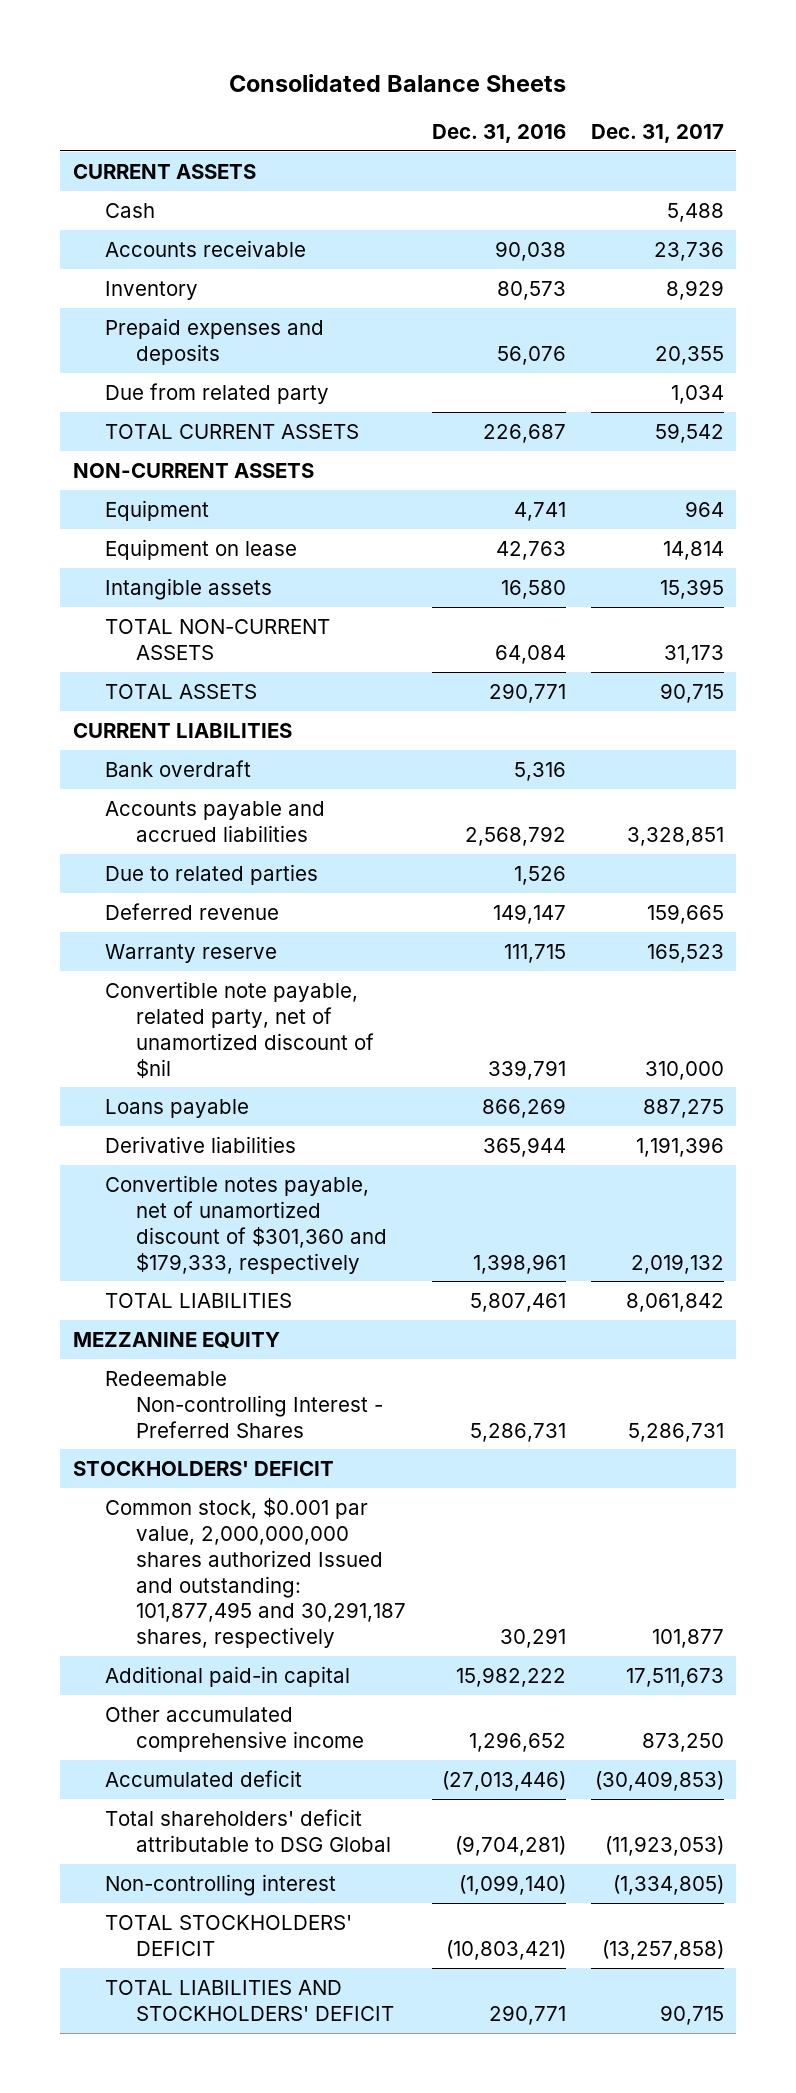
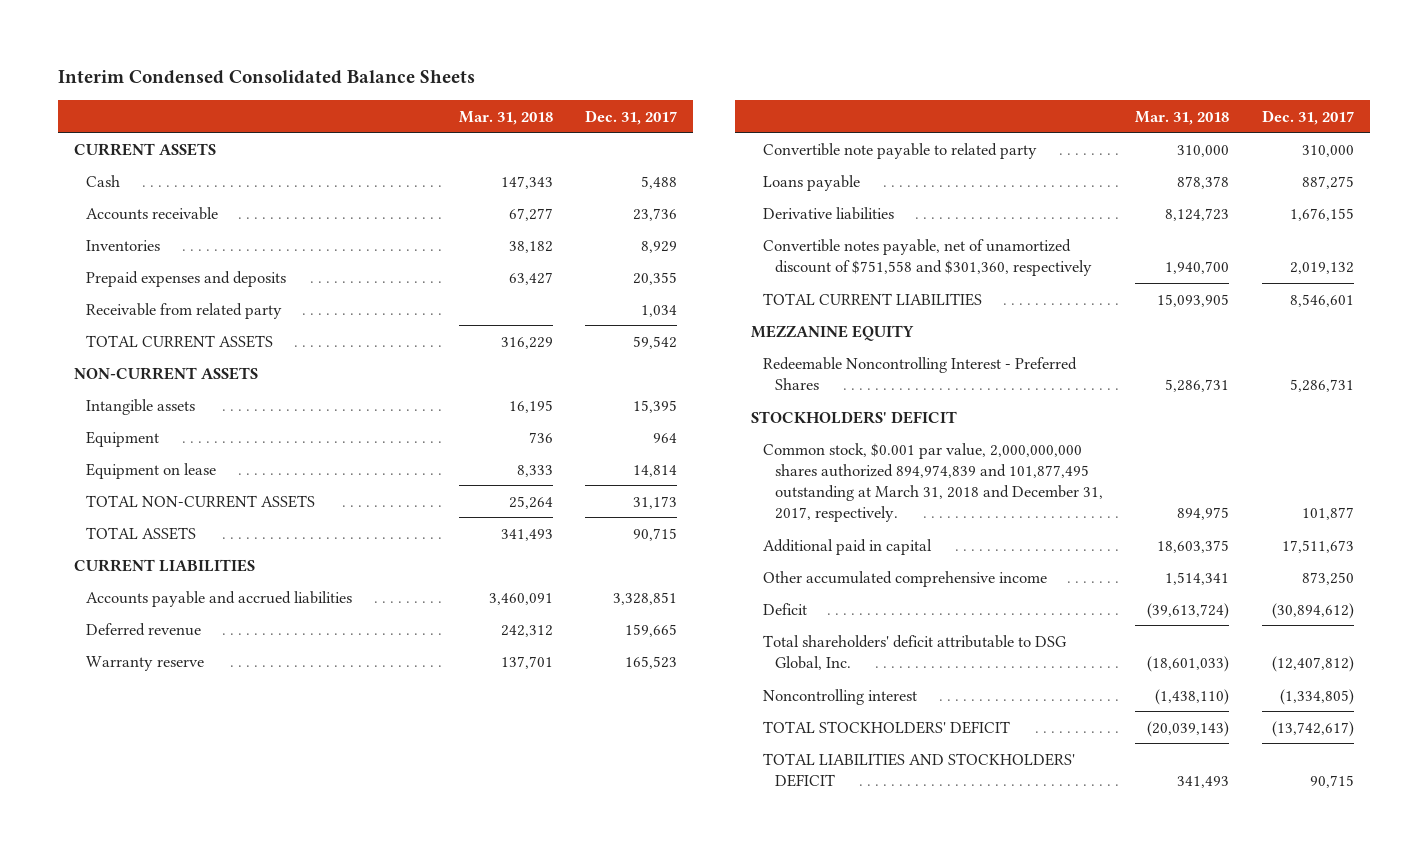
- Consolidated Balance Sheets
+ Interim Condensed Consolidated Balance Sheets
- | Dec. 31, 2016 | Dec. 31, 2017
+ | Mar. 31, 2018 | Dec. 31, 2017
- Inventory | 80,573 | 8,929
+ Inventories | 38,182 | 8,929
- Due from related party | | 1,034
+ Receivable from related party | | 1,034
moved up: Intangible assets | 16,195 | 15,395
- Bank overdraft | 5,316 |
- Due to related parties | 1,526 |
- Convertible note payable, related party, net of unamortized discount of $nil | 339,791 | 310,000
+ Convertible note payable to related party | 310,000 | 310,000
- Derivative liabilities | 365,944 | 1,191,396
- Convertible notes payable, net of unamortized discount of $301,360 and $179,333, respectively | 1,398,961 | 2,019,132
- TOTAL LIABILITIES | 5,807,461 | 8,061,842
+ Derivative liabilities | 8,124,723 | 1,676,155
+ Convertible notes payable, net of unamortized discount of $751,558 and $301,360, respectively | 1,940,700 | 2,019,132
+ TOTAL CURRENT LIABILITIES | 15,093,905 | 8,546,601
- Redeemable Non-controlling Interest - Preferred Shares | 5,286,731 | 5,286,731
+ Redeemable Noncontrolling Interest - Preferred Shares | 5,286,731 | 5,286,731
- Common stock, $0.001 par value, 2,000,000,000 shares authorized Issued and outstanding: 101,877,495 and 30,291,187 shares, respectively | 30,291 | 101,877
- Additional paid-in capital | 15,982,222 | 17,511,673
+ Common stock, $0.001 par value, 2,000,000,000 shares authorized 894,974,839 and 101,877,495 outstanding at March 31, 2018 and December 31, 2017, respectively. | 894,975 | 101,877
+ Additional paid in capital | 18,603,375 | 17,511,673
- Accumulated deficit | (27,013,446) | (30,409,853)
- Total shareholders' deficit attributable to DSG Global | (9,704,281) | (11,923,053)
- Non-controlling interest | (1,099,140) | (1,334,805)
- TOTAL STOCKHOLDERS' DEFICIT | (10,803,421) | (13,257,858)
+ Deficit | (39,613,724) | (30,894,612)
+ Total shareholders' deficit attributable to DSG Global, Inc. | (18,601,033) | (12,407,812)
+ Noncontrolling interest | (1,438,110) | (1,334,805)
+ TOTAL STOCKHOLDERS' DEFICIT | (20,039,143) | (13,742,617)

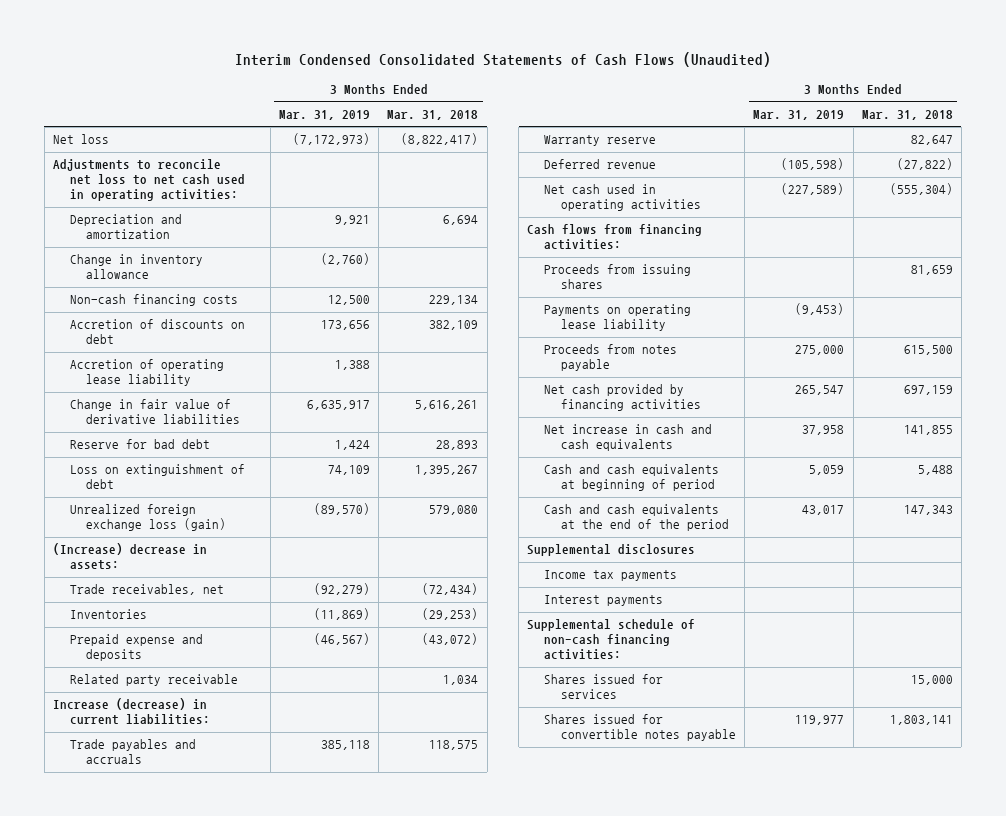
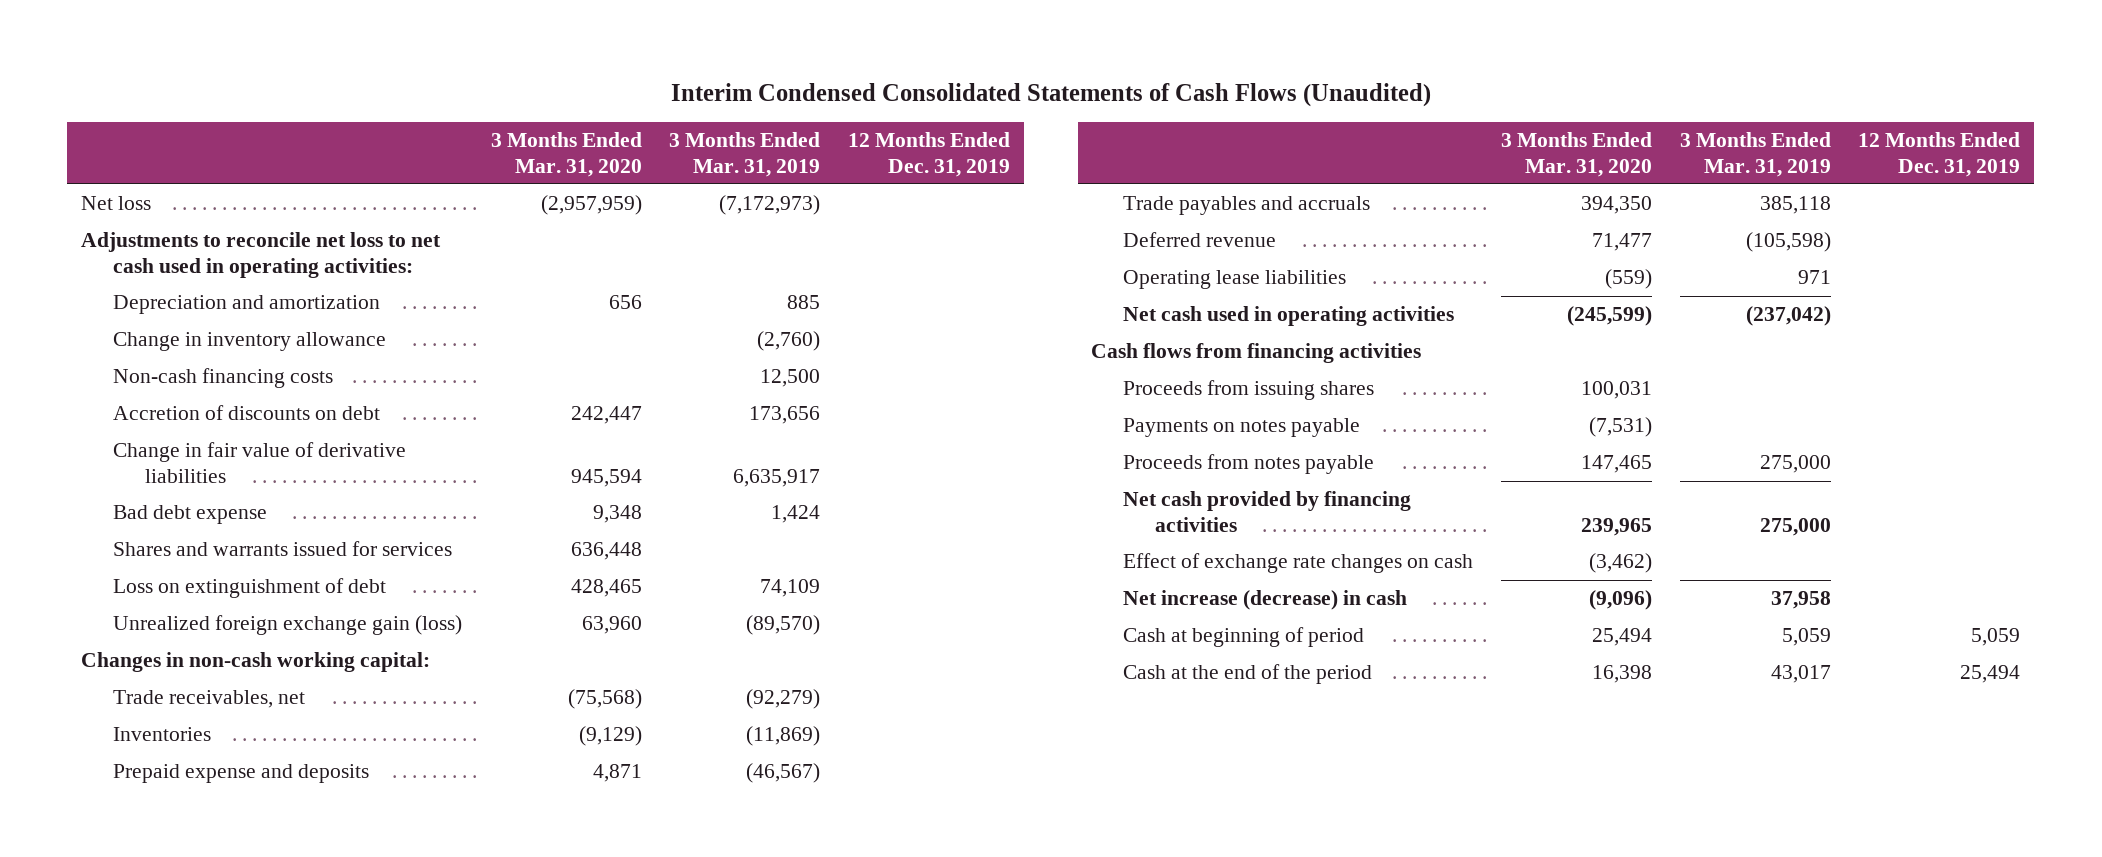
- | 3 Months Ended Mar. 31, 2019 | 3 Months Ended Mar. 31, 2018
+ | 3 Months Ended Mar. 31, 2020 | 3 Months Ended Mar. 31, 2019 | 12 Months Ended Dec. 31, 2019
- Depreciation and amortization | 9,921 | 6,694
+ Depreciation and amortization | 656 | 885 |
- Accretion of operating lease liability | 1,388 |
- Reserve for bad debt | 1,424 | 28,893
+ Bad debt expense | 9,348 | 1,424 |
+ Shares and warrants issued for services | 636,448 | |
- Unrealized foreign exchange loss (gain) | (89,570) | 579,080
- (Increase) decrease in assets:
+ Unrealized foreign exchange gain (loss) | 63,960 | (89,570) |
+ Changes in non-cash working capital:
- Related party receivable | | 1,034
- Increase (decrease) in current liabilities:
- Warranty reserve | | 82,647
- Net cash used in operating activities | (227,589) | (555,304)
- Cash flows from financing activities:
+ Operating lease liabilities | (559) | 971 |
+ Net cash used in operating activities | (245,599) | (237,042) |
+ Cash flows from financing activities
- Payments on operating lease liability | (9,453) |
+ Payments on notes payable | (7,531) | |
- Net cash provided by financing activities | 265,547 | 697,159
- Net increase in cash and cash equivalents | 37,958 | 141,855
- Cash and cash equivalents at beginning of period | 5,059 | 5,488
- Cash and cash equivalents at the end of the period | 43,017 | 147,343
- Supplemental disclosures
- Income tax payments
- Interest payments
- Supplemental schedule of non-cash financing activities:
- Shares issued for services | | 15,000
- Shares issued for convertible notes payable | 119,977 | 1,803,141
+ Net cash provided by financing activities | 239,965 | 275,000 |
+ Effect of exchange rate changes on cash | (3,462) | |
+ Net increase (decrease) in cash | (9,096) | 37,958 |
+ Cash at beginning of period | 25,494 | 5,059 | 5,059
+ Cash at the end of the period | 16,398 | 43,017 | 25,494

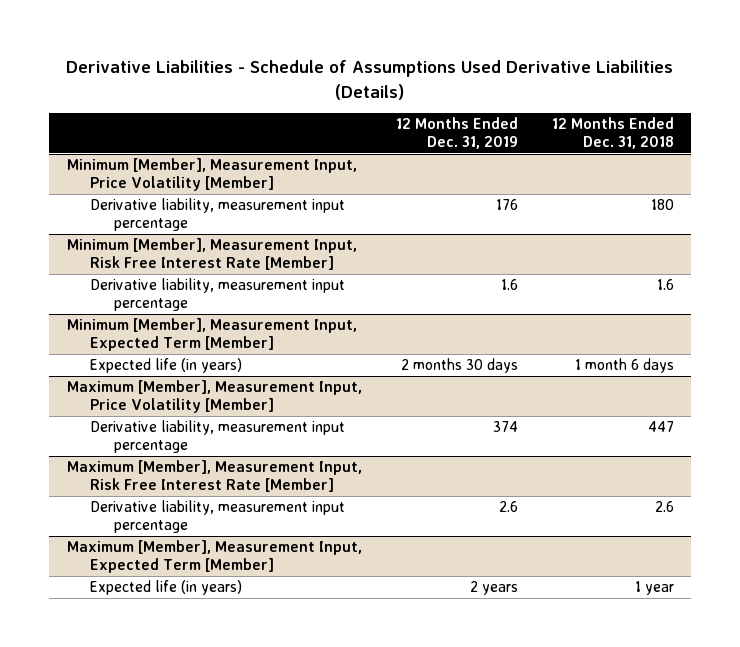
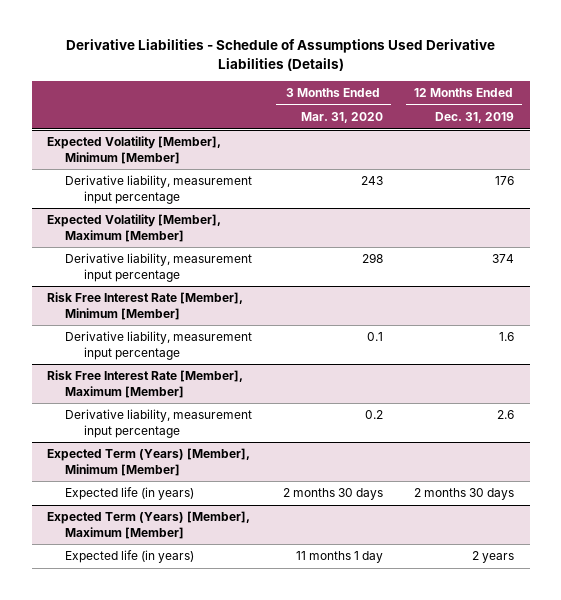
- | 12 Months Ended Dec. 31, 2019 | 12 Months Ended Dec. 31, 2018
+ | 3 Months Ended Mar. 31, 2020 | 12 Months Ended Dec. 31, 2019
- Minimum [Member], Measurement Input, Price Volatility [Member]
+ Expected Volatility [Member], Minimum [Member]
- Minimum [Member], Measurement Input, Risk Free Interest Rate [Member]
- Derivative liability, measurement input percentage | 1.6 | 1.6
- Minimum [Member], Measurement Input, Expected Term [Member]
- Expected life (in years) | 2 months 30 days | 1 month 6 days
- Maximum [Member], Measurement Input, Price Volatility [Member]
+ Expected Volatility [Member], Maximum [Member]
- Maximum [Member], Measurement Input, Risk Free Interest Rate [Member]
+ Risk Free Interest Rate [Member], Minimum [Member]
+ Derivative liability, measurement input percentage | 0.1 | 1.6
+ Risk Free Interest Rate [Member], Maximum [Member]
- Maximum [Member], Measurement Input, Expected Term [Member]
+ Expected Term (Years) [Member], Minimum [Member]
+ Expected life (in years) | 2 months 30 days | 2 months 30 days
+ Expected Term (Years) [Member], Maximum [Member]

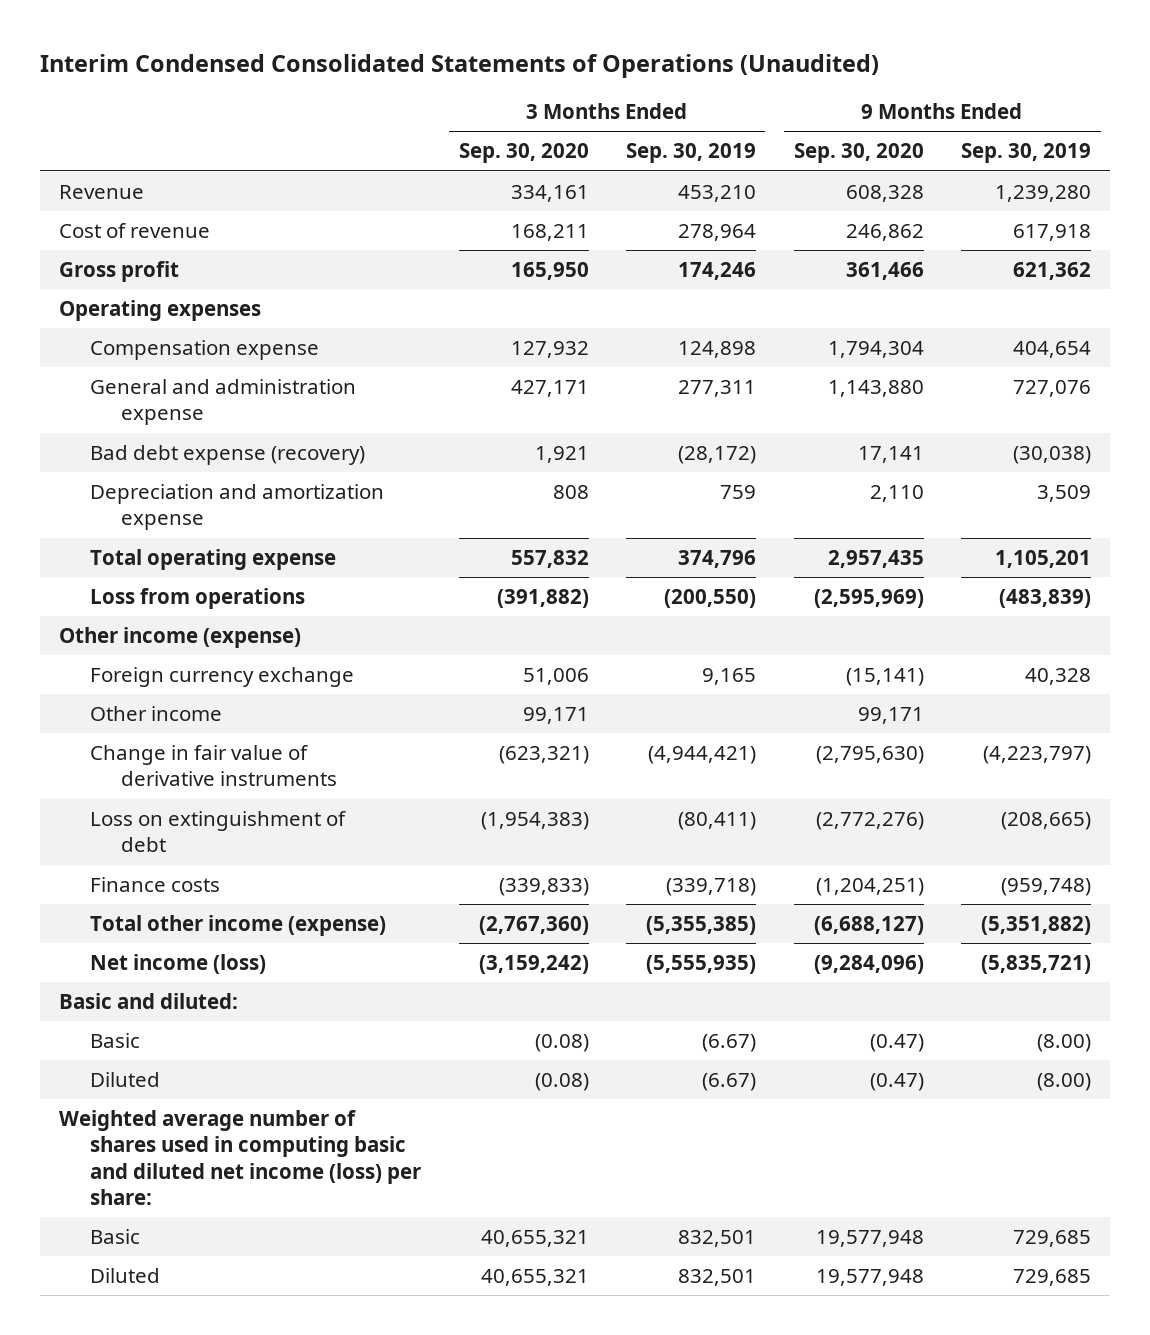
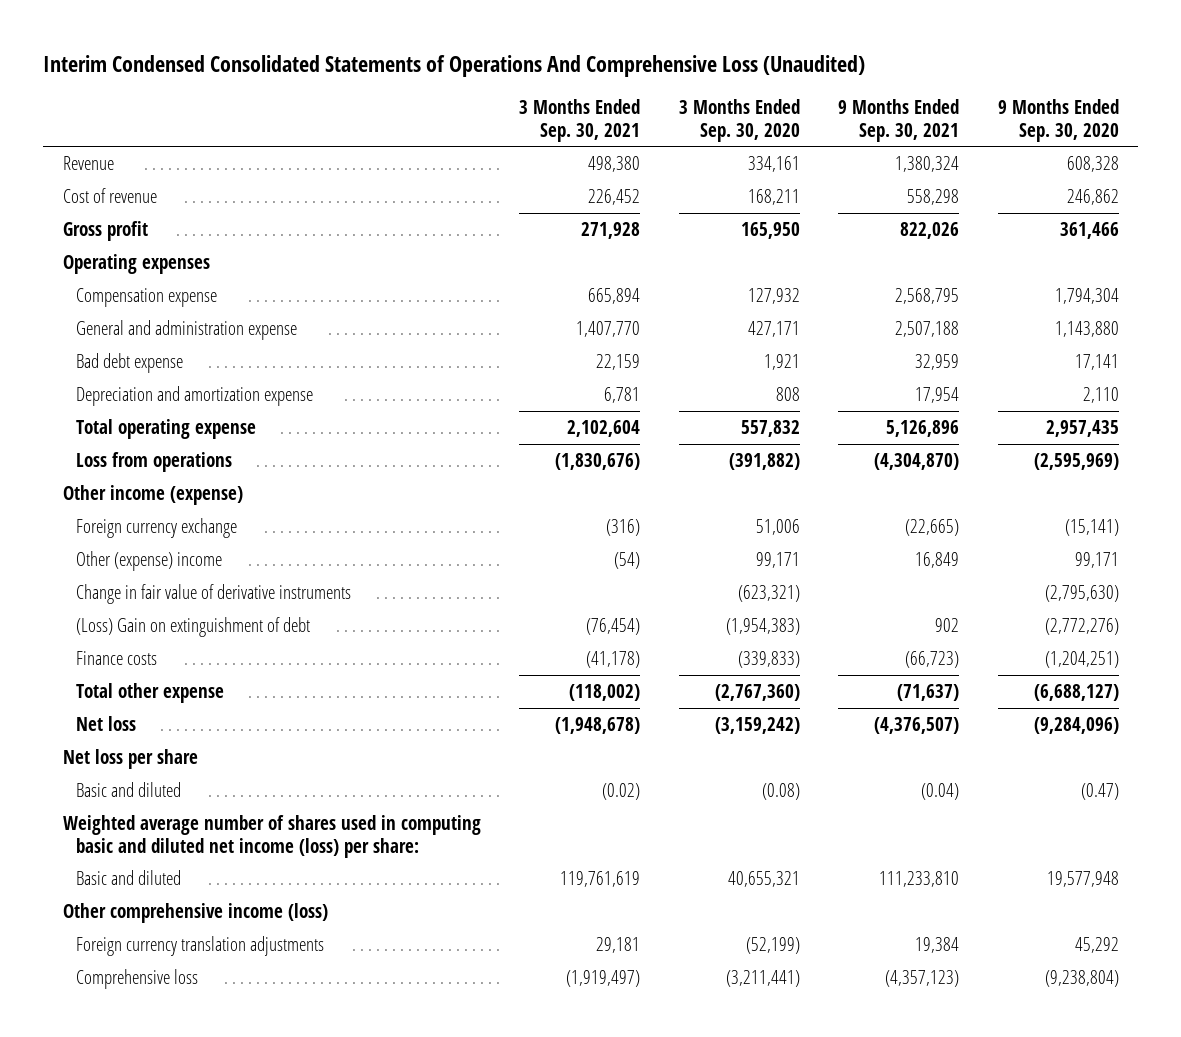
- Interim Condensed Consolidated Statements of Operations (Unaudited)
+ Interim Condensed Consolidated Statements of Operations And Comprehensive Loss (Unaudited)
- | 3 Months Ended Sep. 30, 2020 | 3 Months Ended Sep. 30, 2019 | 9 Months Ended Sep. 30, 2020 | 9 Months Ended Sep. 30, 2019
+ | 3 Months Ended Sep. 30, 2021 | 3 Months Ended Sep. 30, 2020 | 9 Months Ended Sep. 30, 2021 | 9 Months Ended Sep. 30, 2020
- Bad debt expense (recovery) | 1,921 | (28,172) | 17,141 | (30,038)
+ Bad debt expense | 22,159 | 1,921 | 32,959 | 17,141
- Other income | 99,171 | | 99,171 |
+ Other (expense) income | (54) | 99,171 | 16,849 | 99,171
- Loss on extinguishment of debt | (1,954,383) | (80,411) | (2,772,276) | (208,665)
+ (Loss) Gain on extinguishment of debt | (76,454) | (1,954,383) | 902 | (2,772,276)
- Total other income (expense) | (2,767,360) | (5,355,385) | (6,688,127) | (5,351,882)
- Net income (loss) | (3,159,242) | (5,555,935) | (9,284,096) | (5,835,721)
- Basic and diluted:
- Basic | (0.08) | (6.67) | (0.47) | (8.00)
- Diluted | (0.08) | (6.67) | (0.47) | (8.00)
+ Total other expense | (118,002) | (2,767,360) | (71,637) | (6,688,127)
+ Net loss | (1,948,678) | (3,159,242) | (4,376,507) | (9,284,096)
+ Net loss per share
+ Basic and diluted | (0.02) | (0.08) | (0.04) | (0.47)
- Basic | 40,655,321 | 832,501 | 19,577,948 | 729,685
- Diluted | 40,655,321 | 832,501 | 19,577,948 | 729,685
+ Basic and diluted | 119,761,619 | 40,655,321 | 111,233,810 | 19,577,948
+ Other comprehensive income (loss)
+ Foreign currency translation adjustments | 29,181 | (52,199) | 19,384 | 45,292
+ Comprehensive loss | (1,919,497) | (3,211,441) | (4,357,123) | (9,238,804)

